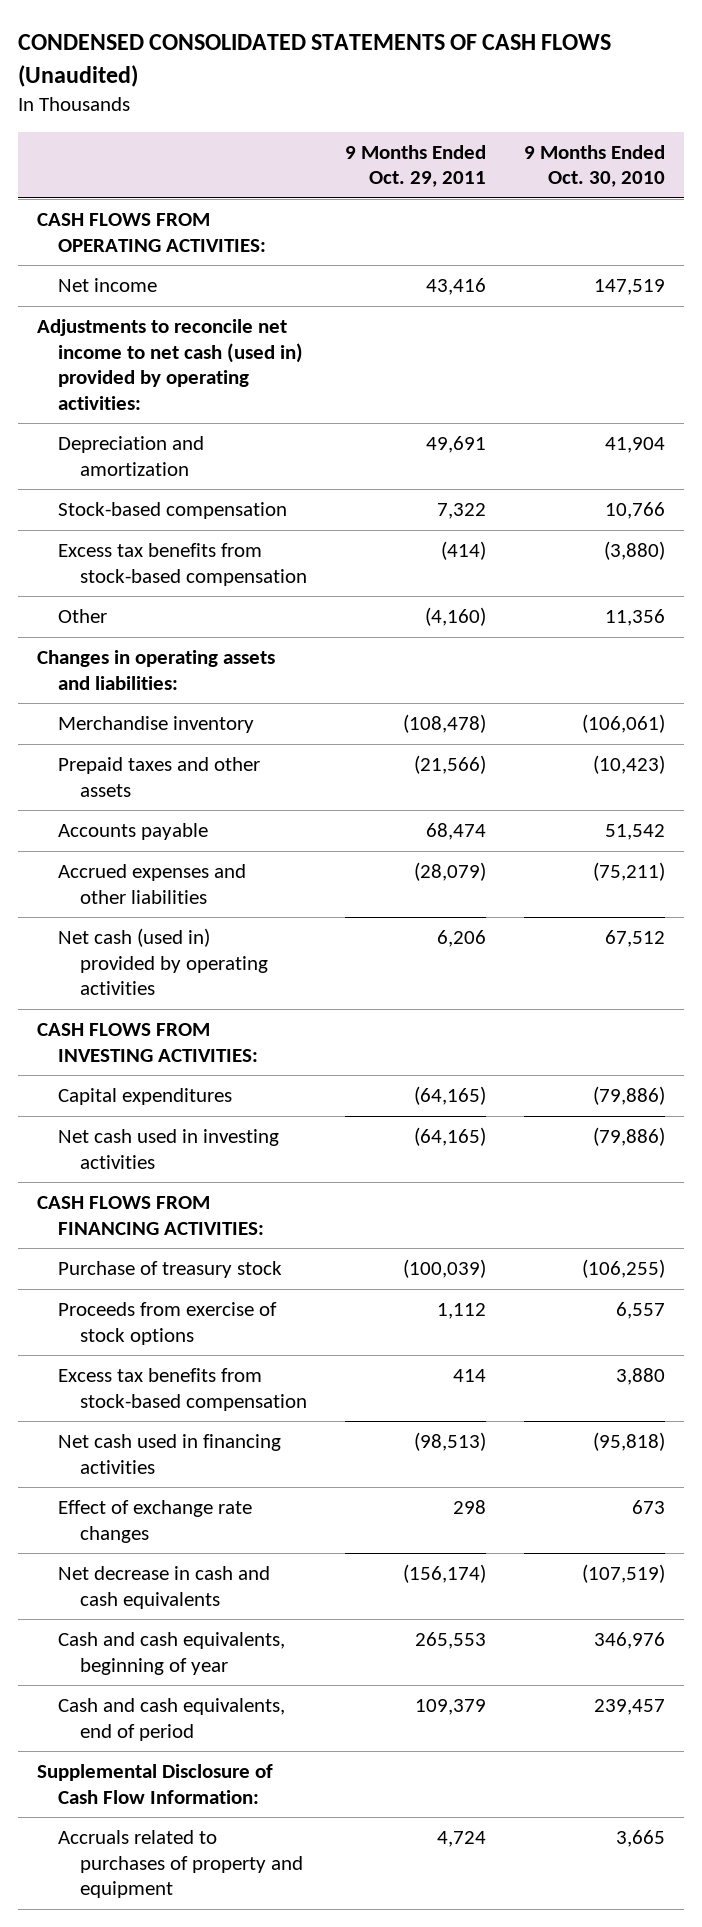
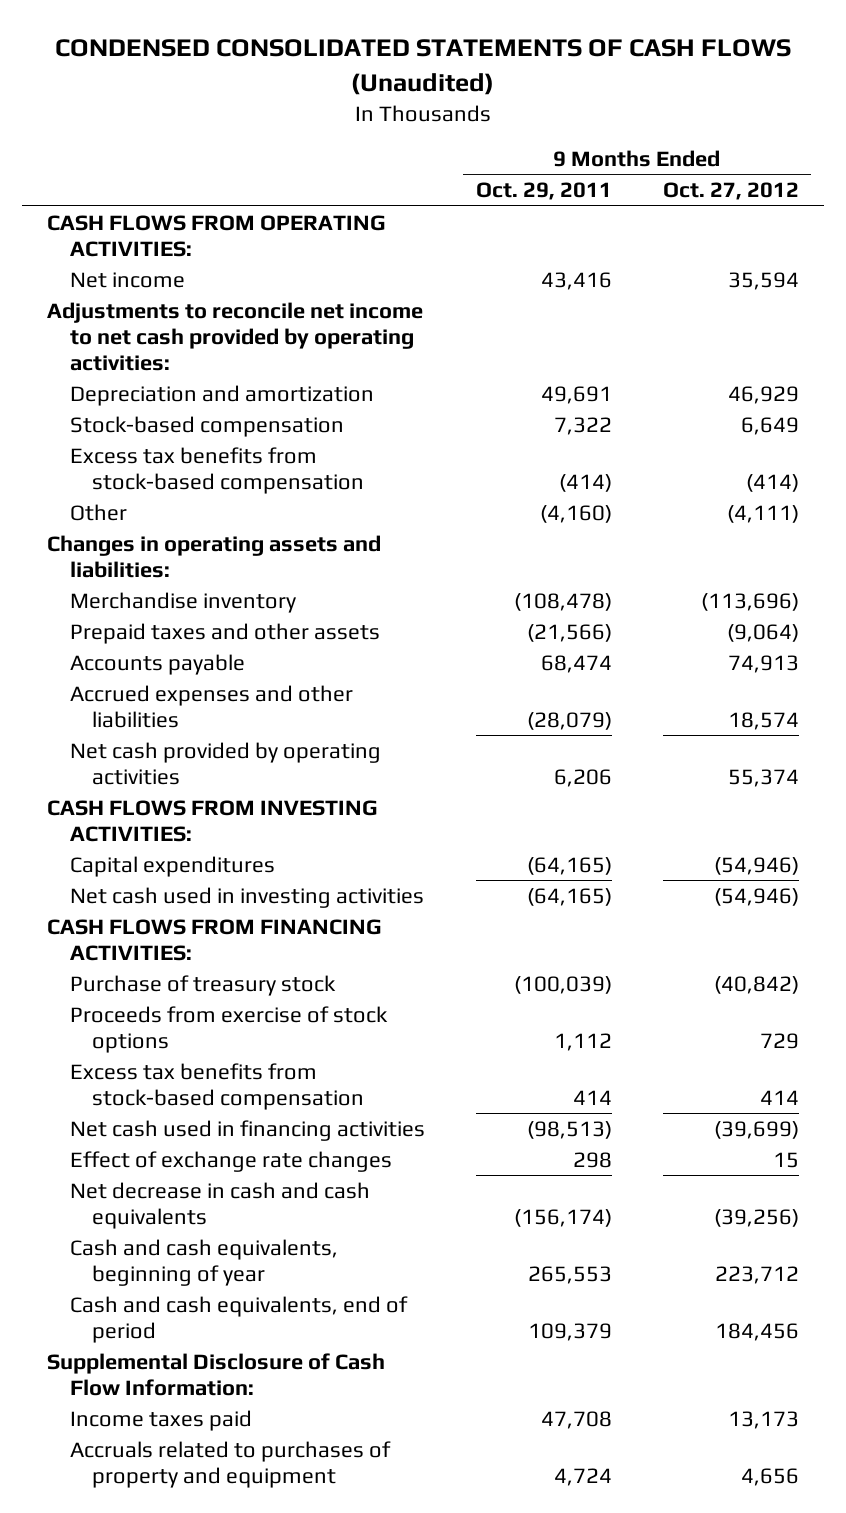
- | 9 Months Ended Oct. 29, 2011 | 9 Months Ended Oct. 30, 2010
+ | 9 Months Ended Oct. 29, 2011 | 9 Months Ended Oct. 27, 2012
- Adjustments to reconcile net income to net cash (used in) provided by operating activities:
+ Adjustments to reconcile net income to net cash provided by operating activities:
- Net cash (used in) provided by operating activities | 6,206 | 67,512
+ Net cash provided by operating activities | 6,206 | 55,374
+ Income taxes paid | 47,708 | 13,173

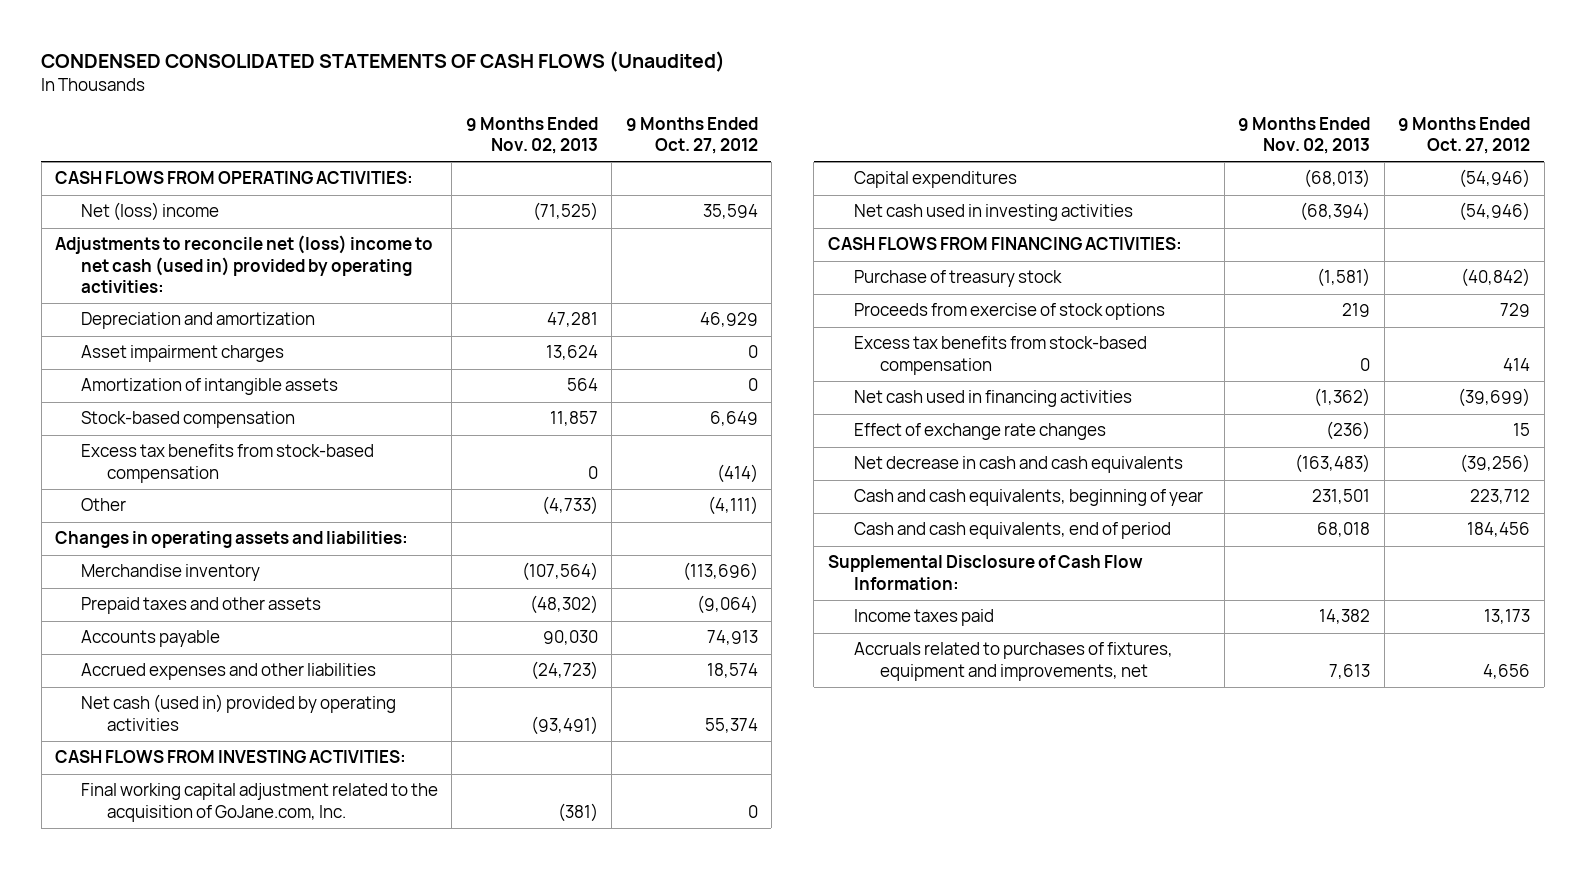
- | 9 Months Ended Oct. 29, 2011 | 9 Months Ended Oct. 27, 2012
+ | 9 Months Ended Nov. 02, 2013 | 9 Months Ended Oct. 27, 2012
- Net income | 43,416 | 35,594
- Adjustments to reconcile net income to net cash provided by operating activities:
+ Net (loss) income | (71,525) | 35,594
+ Adjustments to reconcile net (loss) income to net cash (used in) provided by operating activities:
+ Asset impairment charges | 13,624 | 0
+ Amortization of intangible assets | 564 | 0
- Net cash provided by operating activities | 6,206 | 55,374
+ Net cash (used in) provided by operating activities | (93,491) | 55,374
+ Final working capital adjustment related to the acquisition of GoJane.com, Inc. | (381) | 0
- Accruals related to purchases of property and equipment | 4,724 | 4,656
+ Accruals related to purchases of fixtures, equipment and improvements, net | 7,613 | 4,656

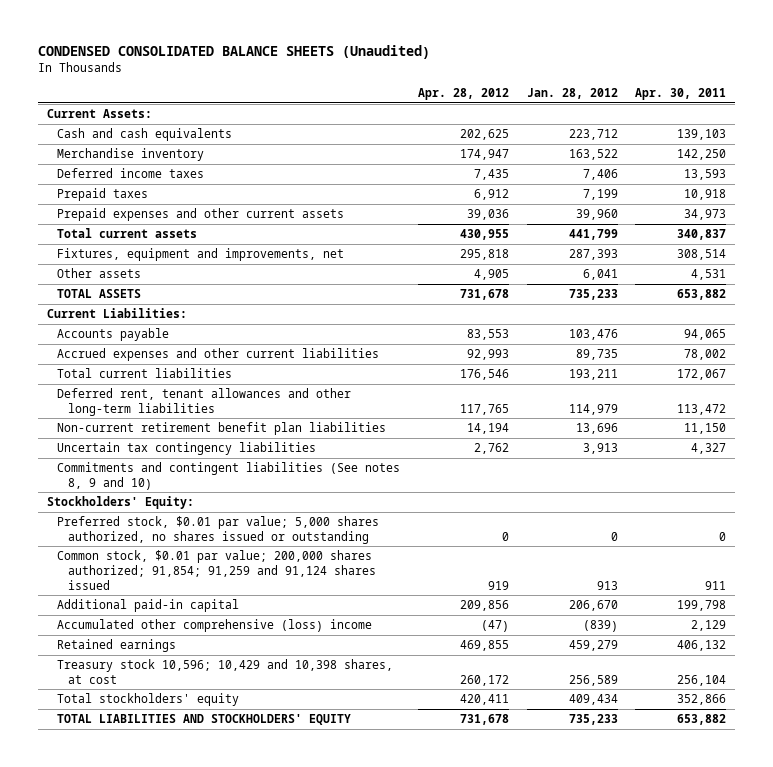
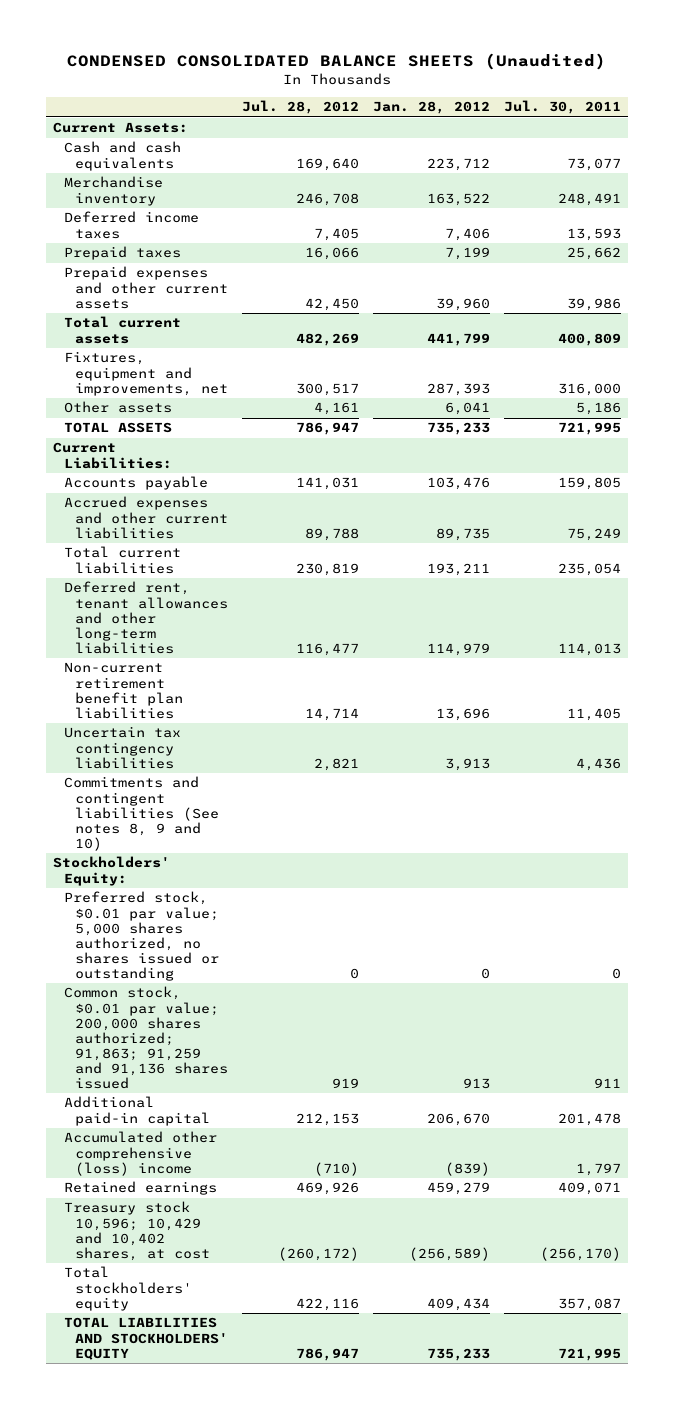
- | Apr. 28, 2012 | Jan. 28, 2012 | Apr. 30, 2011
+ | Jul. 28, 2012 | Jan. 28, 2012 | Jul. 30, 2011
- Common stock, $0.01 par value; 200,000 shares authorized; 91,854; 91,259 and 91,124 shares issued | 919 | 913 | 911
+ Common stock, $0.01 par value; 200,000 shares authorized; 91,863; 91,259 and 91,136 shares issued | 919 | 913 | 911
- Treasury stock 10,596; 10,429 and 10,398 shares, at cost | 260,172 | 256,589 | 256,104
+ Treasury stock 10,596; 10,429 and 10,402 shares, at cost | (260,172) | (256,589) | (256,170)

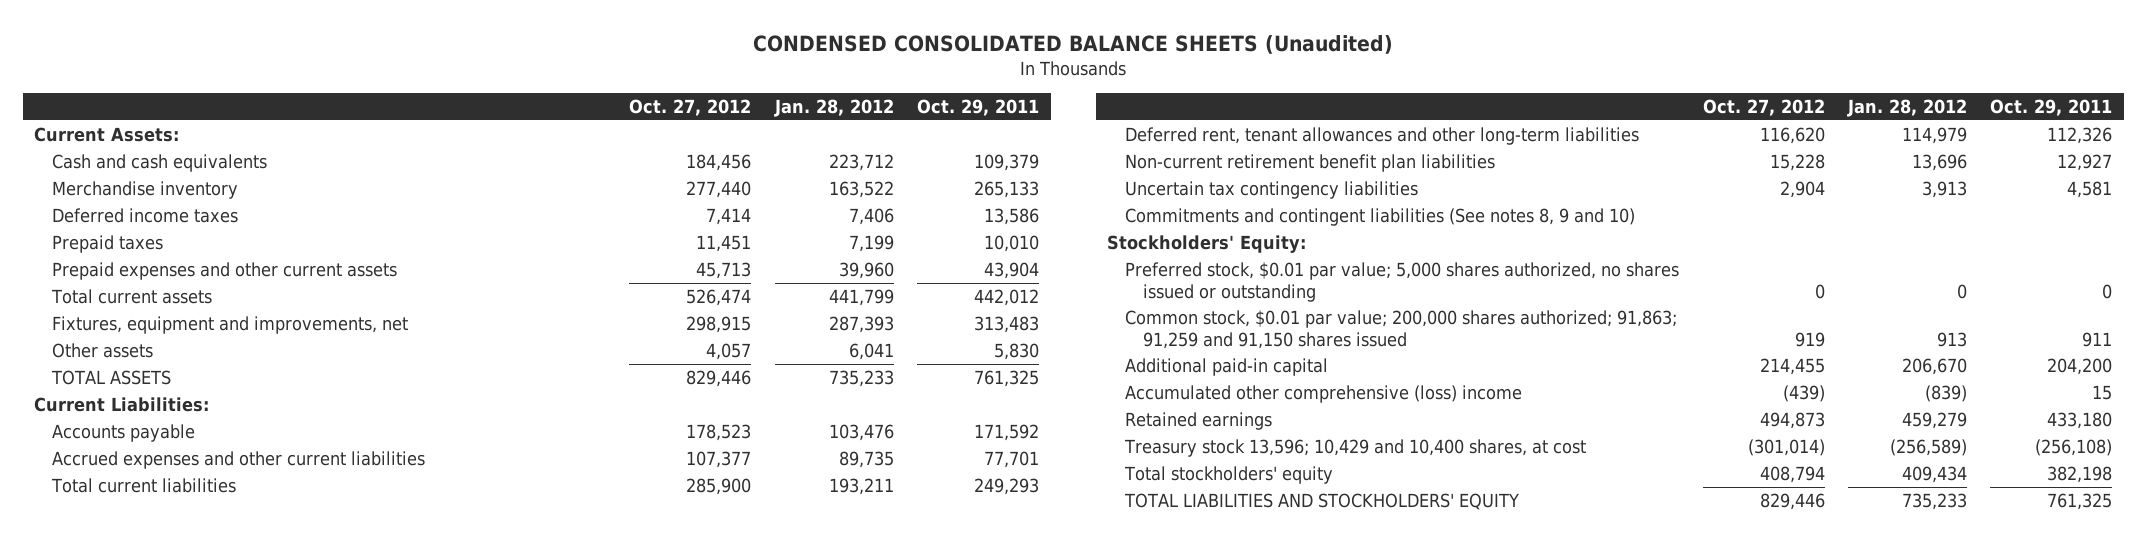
- | Jul. 28, 2012 | Jan. 28, 2012 | Jul. 30, 2011
+ | Oct. 27, 2012 | Jan. 28, 2012 | Oct. 29, 2011
- Common stock, $0.01 par value; 200,000 shares authorized; 91,863; 91,259 and 91,136 shares issued | 919 | 913 | 911
+ Common stock, $0.01 par value; 200,000 shares authorized; 91,863; 91,259 and 91,150 shares issued | 919 | 913 | 911
- Treasury stock 10,596; 10,429 and 10,402 shares, at cost | (260,172) | (256,589) | (256,170)
+ Treasury stock 13,596; 10,429 and 10,400 shares, at cost | (301,014) | (256,589) | (256,108)

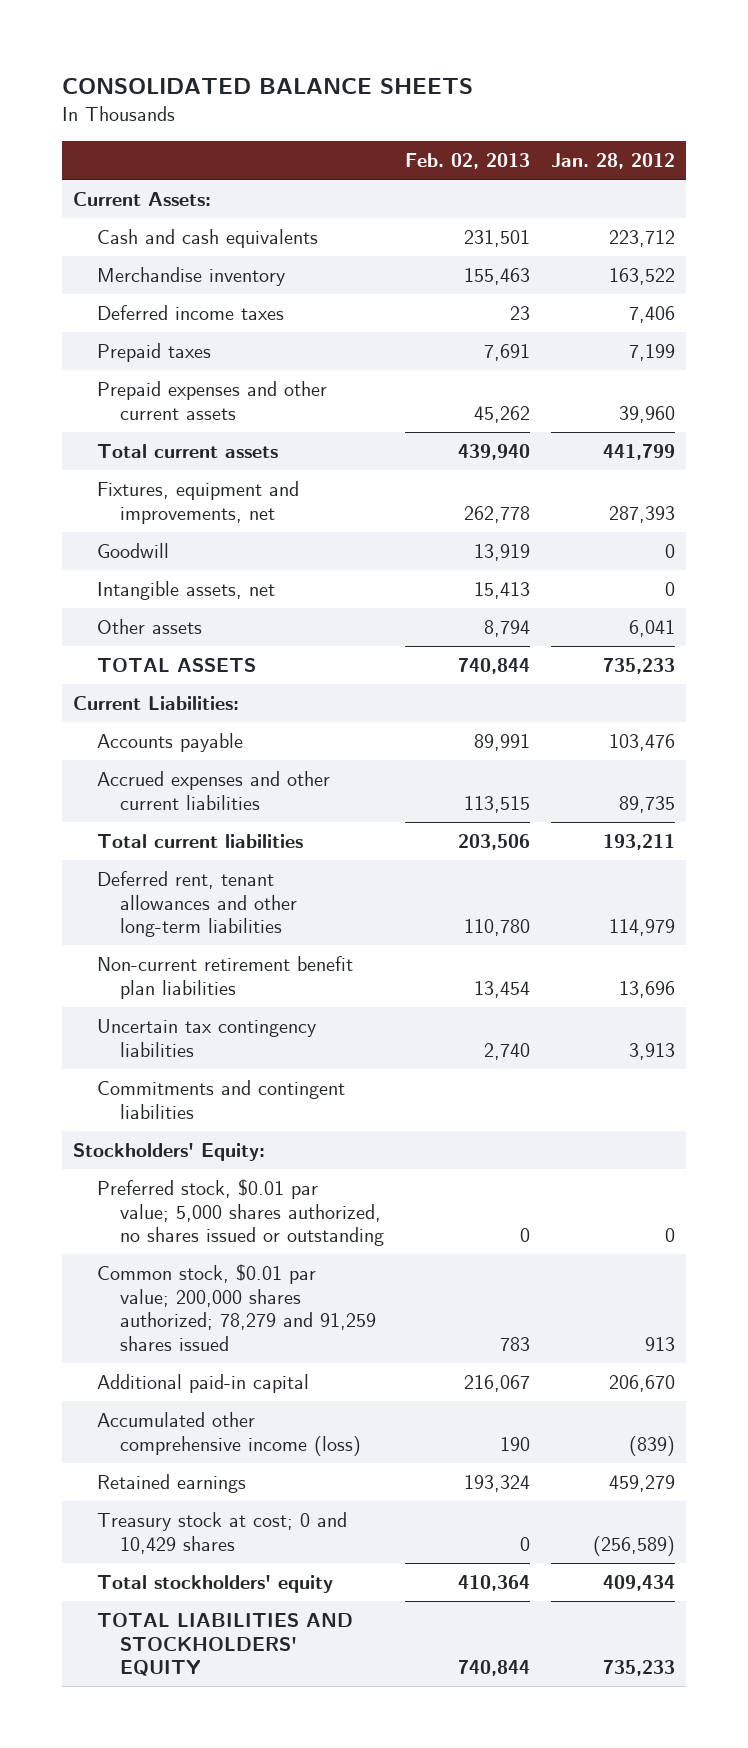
- CONDENSED CONSOLIDATED BALANCE SHEETS (Unaudited)
+ CONSOLIDATED BALANCE SHEETS
- | Oct. 27, 2012 | Jan. 28, 2012 | Oct. 29, 2011
+ | Feb. 02, 2013 | Jan. 28, 2012
+ Goodwill | 13,919 | 0
+ Intangible assets, net | 15,413 | 0
- Commitments and contingent liabilities (See notes 8, 9 and 10)
+ Commitments and contingent liabilities
- Common stock, $0.01 par value; 200,000 shares authorized; 91,863; 91,259 and 91,150 shares issued | 919 | 913 | 911
+ Common stock, $0.01 par value; 200,000 shares authorized; 78,279 and 91,259 shares issued | 783 | 913
- Accumulated other comprehensive (loss) income | (439) | (839) | 15
+ Accumulated other comprehensive income (loss) | 190 | (839)
- Treasury stock 13,596; 10,429 and 10,400 shares, at cost | (301,014) | (256,589) | (256,108)
+ Treasury stock at cost; 0 and 10,429 shares | 0 | (256,589)

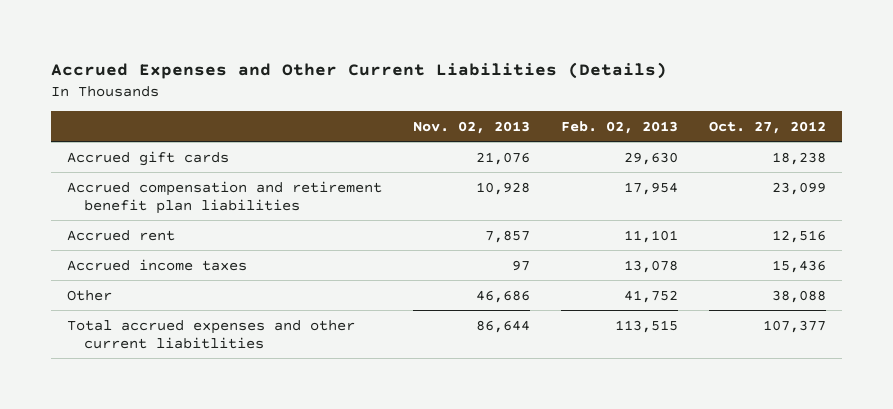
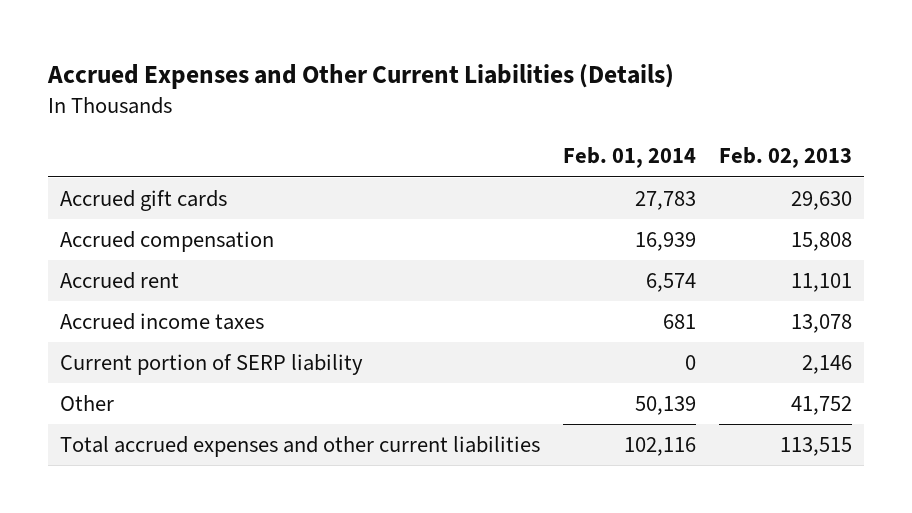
- | Nov. 02, 2013 | Feb. 02, 2013 | Oct. 27, 2012
+ | Feb. 01, 2014 | Feb. 02, 2013
- Accrued compensation and retirement benefit plan liabilities | 10,928 | 17,954 | 23,099
+ Accrued compensation | 16,939 | 15,808
+ Current portion of SERP liability | 0 | 2,146
- Total accrued expenses and other current liabitlities | 86,644 | 113,515 | 107,377
+ Total accrued expenses and other current liabilities | 102,116 | 113,515

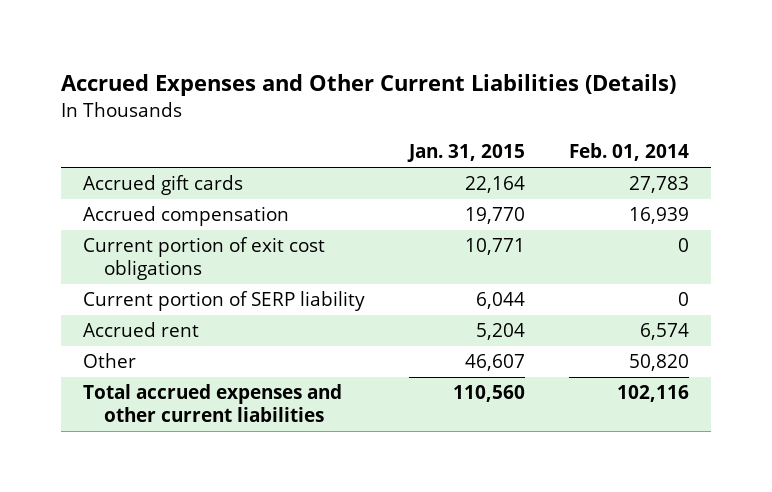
- | Feb. 01, 2014 | Feb. 02, 2013
+ | Jan. 31, 2015 | Feb. 01, 2014
- Accrued income taxes | 681 | 13,078
+ Current portion of exit cost obligations | 10,771 | 0
- Other | 50,139 | 41,752
moved down: Accrued rent | 5,204 | 6,574
+ Other | 46,607 | 50,820

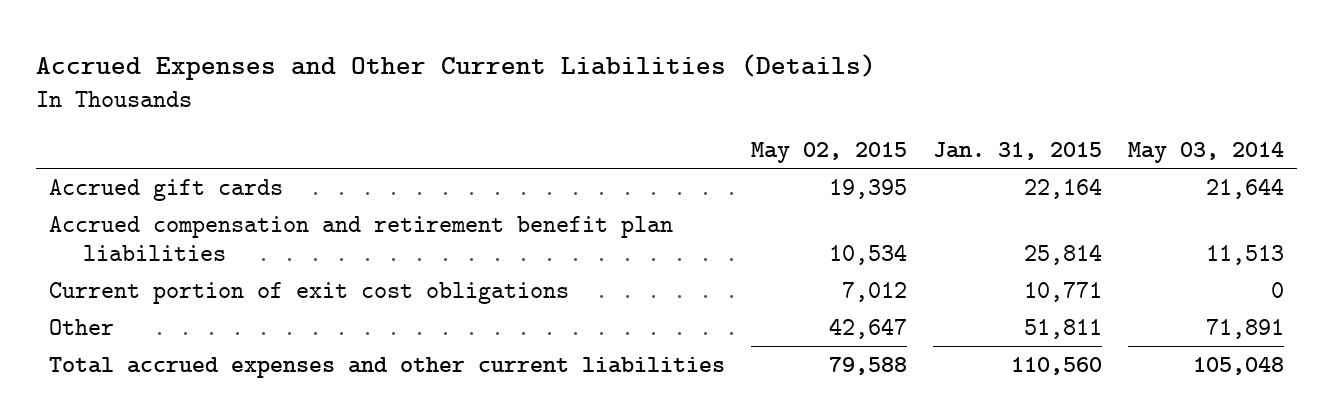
- | Jan. 31, 2015 | Feb. 01, 2014
+ | May 02, 2015 | Jan. 31, 2015 | May 03, 2014
- Accrued compensation | 19,770 | 16,939
+ Accrued compensation and retirement benefit plan liabilities | 10,534 | 25,814 | 11,513
- Current portion of SERP liability | 6,044 | 0
- Accrued rent | 5,204 | 6,574
- Other | 46,607 | 50,820
+ Other | 42,647 | 51,811 | 71,891

